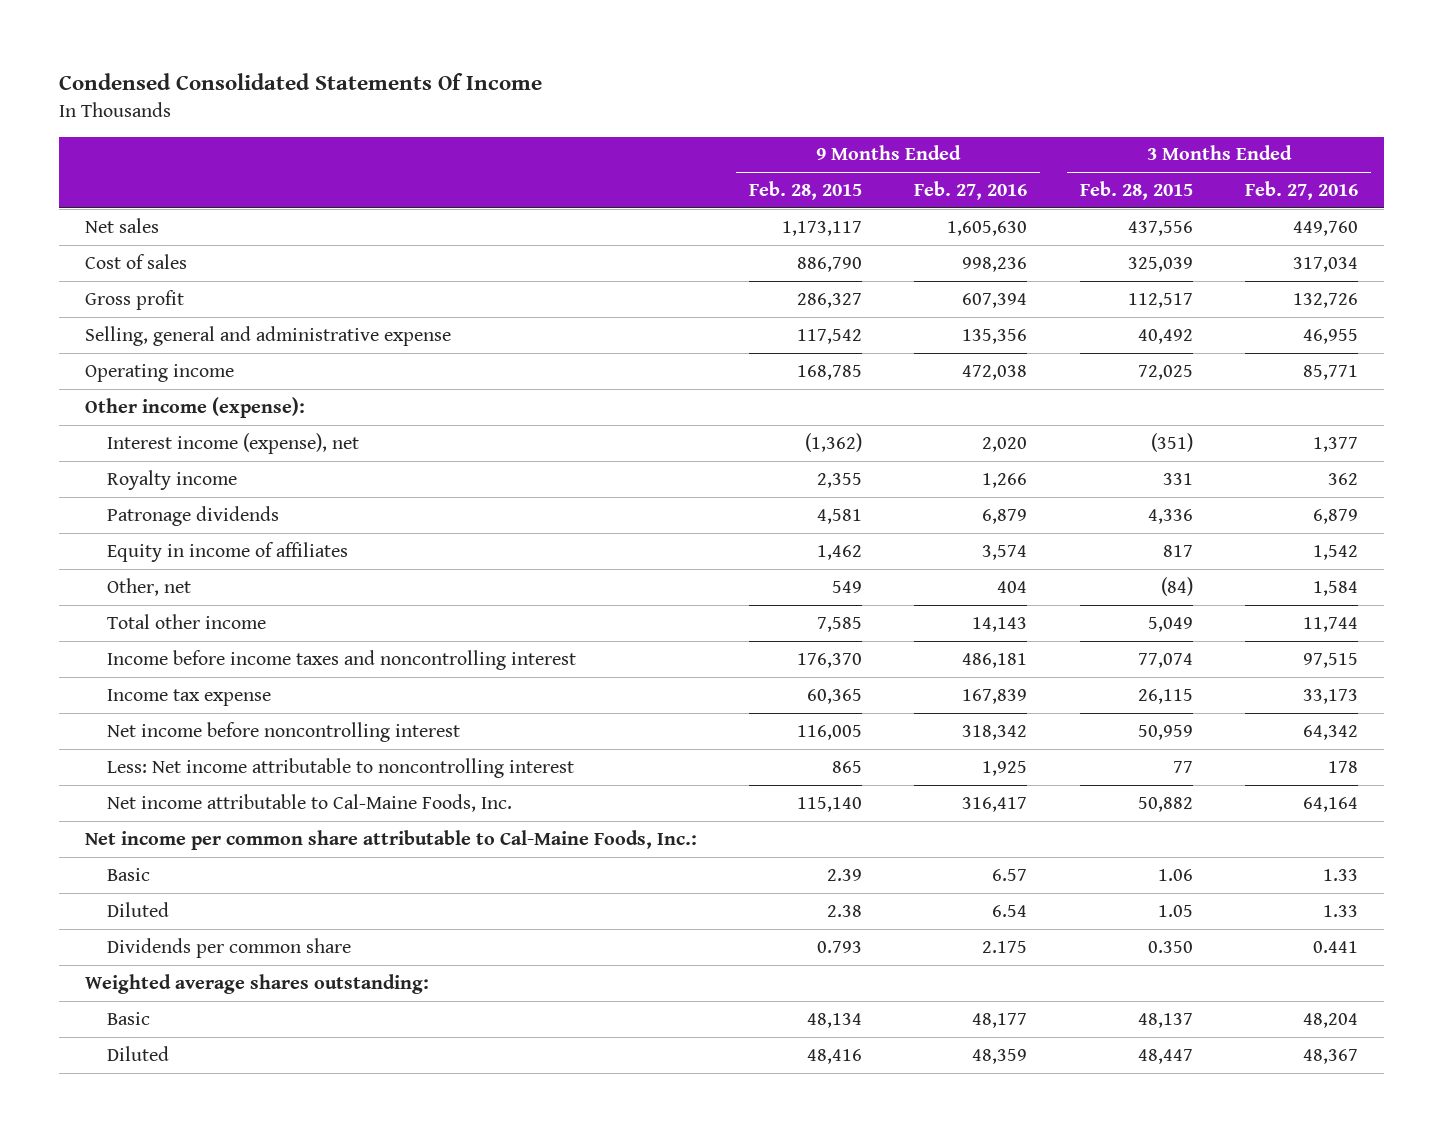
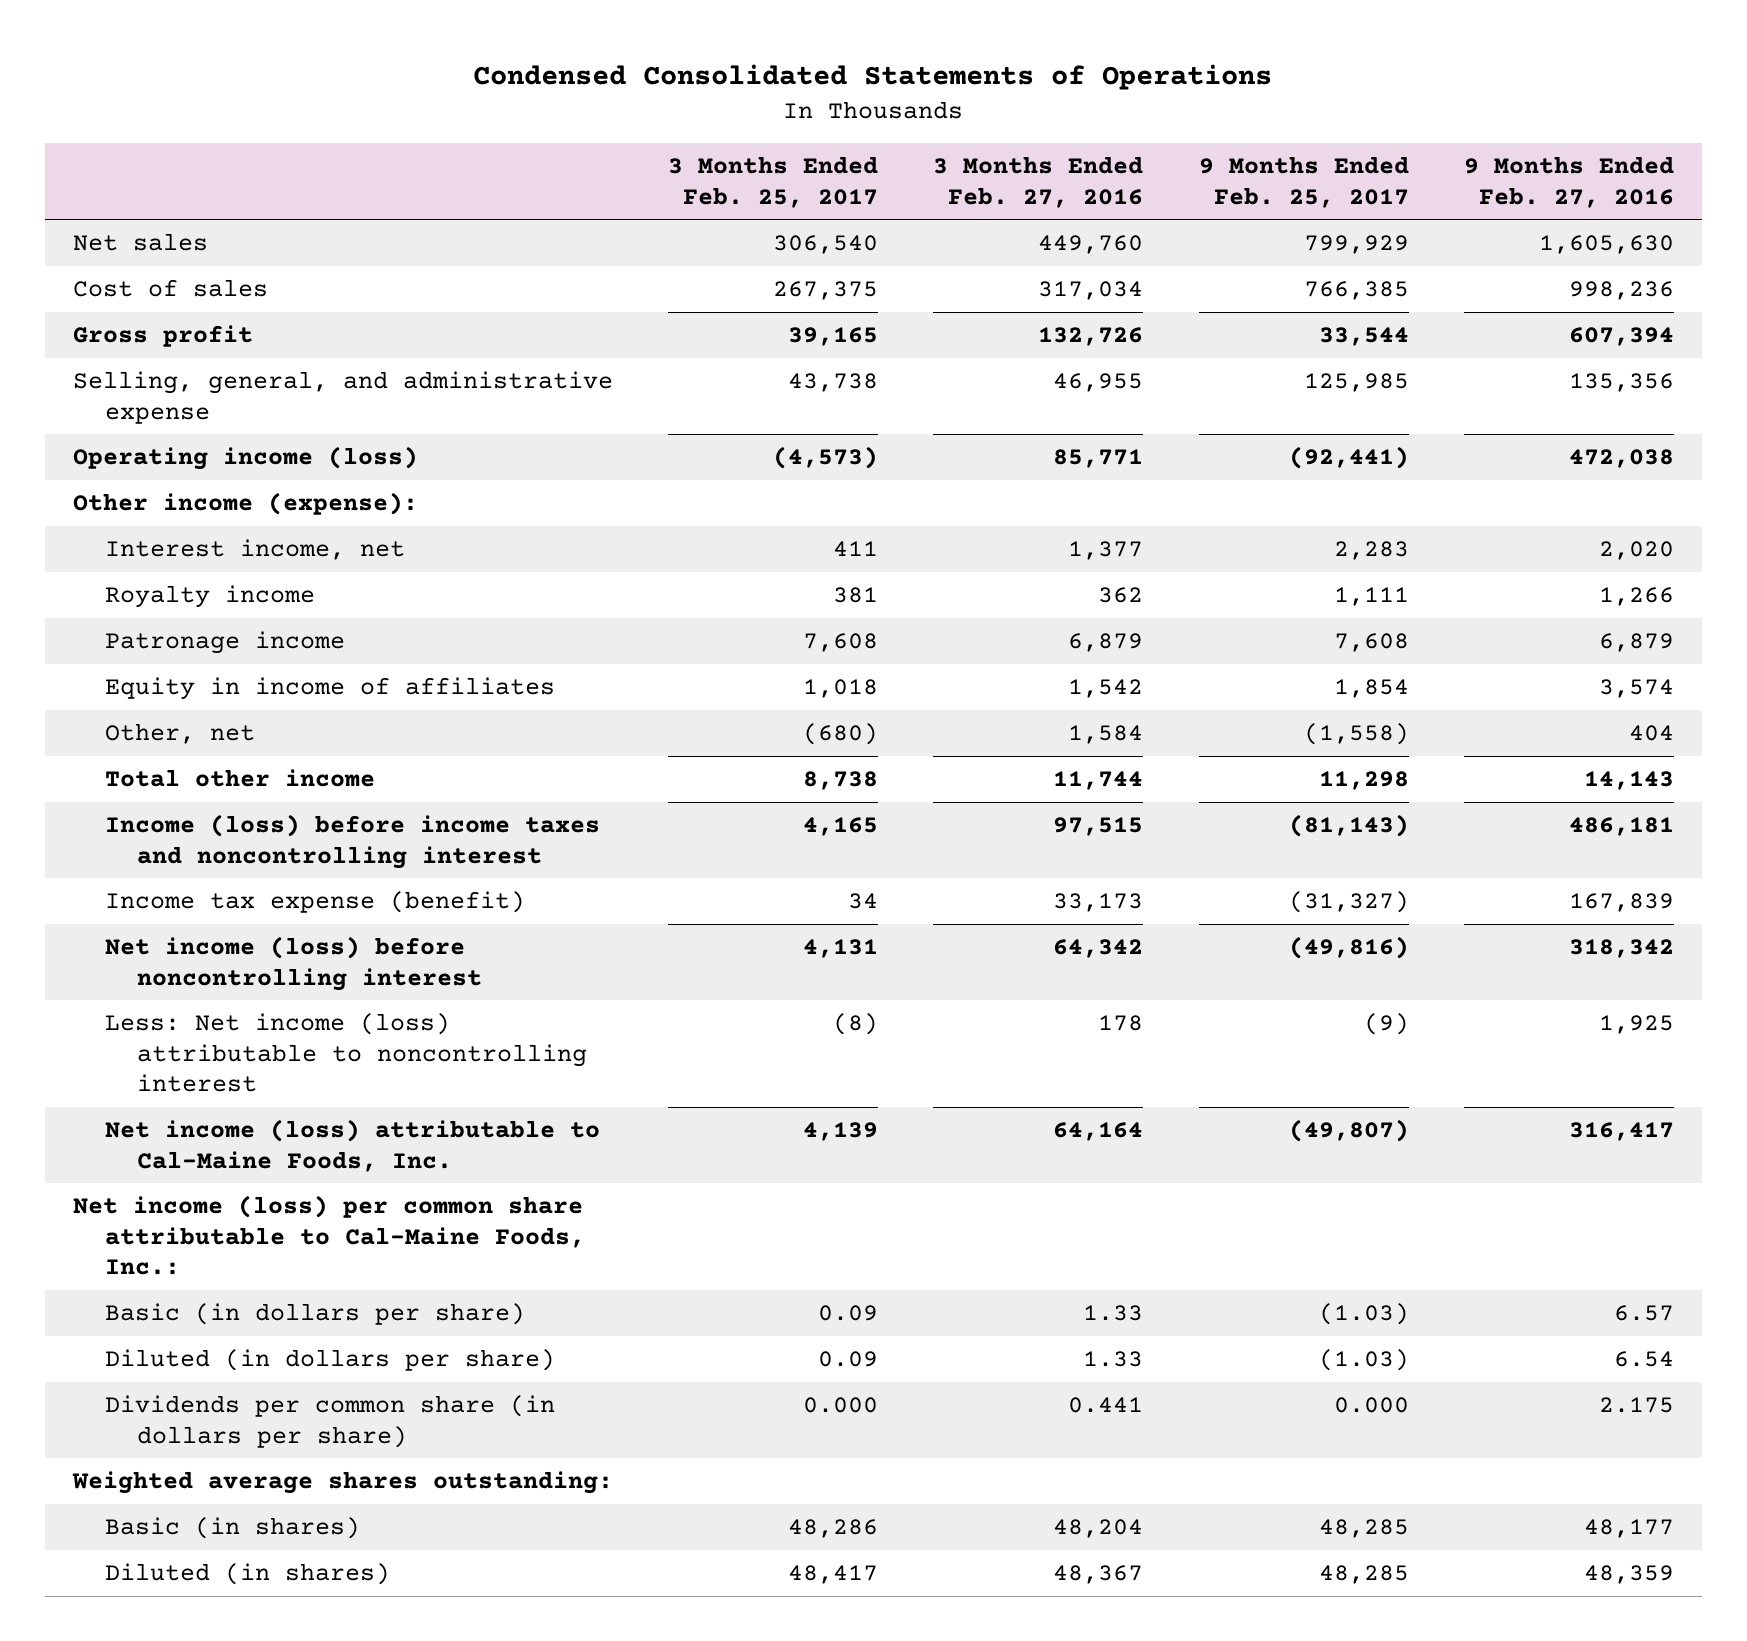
- Condensed Consolidated Statements Of Income
+ Condensed Consolidated Statements of Operations
- | 9 Months Ended Feb. 28, 2015 | 9 Months Ended Feb. 27, 2016 | 3 Months Ended Feb. 28, 2015 | 3 Months Ended Feb. 27, 2016
+ | 3 Months Ended Feb. 25, 2017 | 3 Months Ended Feb. 27, 2016 | 9 Months Ended Feb. 25, 2017 | 9 Months Ended Feb. 27, 2016
- Selling, general and administrative expense | 117,542 | 135,356 | 40,492 | 46,955
- Operating income | 168,785 | 472,038 | 72,025 | 85,771
+ Selling, general, and administrative expense | 43,738 | 46,955 | 125,985 | 135,356
+ Operating income (loss) | (4,573) | 85,771 | (92,441) | 472,038
- Interest income (expense), net | (1,362) | 2,020 | (351) | 1,377
+ Interest income, net | 411 | 1,377 | 2,283 | 2,020
- Patronage dividends | 4,581 | 6,879 | 4,336 | 6,879
+ Patronage income | 7,608 | 6,879 | 7,608 | 6,879
- Income before income taxes and noncontrolling interest | 176,370 | 486,181 | 77,074 | 97,515
- Income tax expense | 60,365 | 167,839 | 26,115 | 33,173
- Net income before noncontrolling interest | 116,005 | 318,342 | 50,959 | 64,342
- Less: Net income attributable to noncontrolling interest | 865 | 1,925 | 77 | 178
- Net income attributable to Cal-Maine Foods, Inc. | 115,140 | 316,417 | 50,882 | 64,164
- Net income per common share attributable to Cal-Maine Foods, Inc.:
- Basic | 2.39 | 6.57 | 1.06 | 1.33
- Diluted | 2.38 | 6.54 | 1.05 | 1.33
- Dividends per common share | 0.793 | 2.175 | 0.350 | 0.441
+ Income (loss) before income taxes and noncontrolling interest | 4,165 | 97,515 | (81,143) | 486,181
+ Income tax expense (benefit) | 34 | 33,173 | (31,327) | 167,839
+ Net income (loss) before noncontrolling interest | 4,131 | 64,342 | (49,816) | 318,342
+ Less: Net income (loss) attributable to noncontrolling interest | (8) | 178 | (9) | 1,925
+ Net income (loss) attributable to Cal-Maine Foods, Inc. | 4,139 | 64,164 | (49,807) | 316,417
+ Net income (loss) per common share attributable to Cal-Maine Foods, Inc.:
+ Basic (in dollars per share) | 0.09 | 1.33 | (1.03) | 6.57
+ Diluted (in dollars per share) | 0.09 | 1.33 | (1.03) | 6.54
+ Dividends per common share (in dollars per share) | 0.000 | 0.441 | 0.000 | 2.175
- Basic | 48,134 | 48,177 | 48,137 | 48,204
- Diluted | 48,416 | 48,359 | 48,447 | 48,367
+ Basic (in shares) | 48,286 | 48,204 | 48,285 | 48,177
+ Diluted (in shares) | 48,417 | 48,367 | 48,285 | 48,359

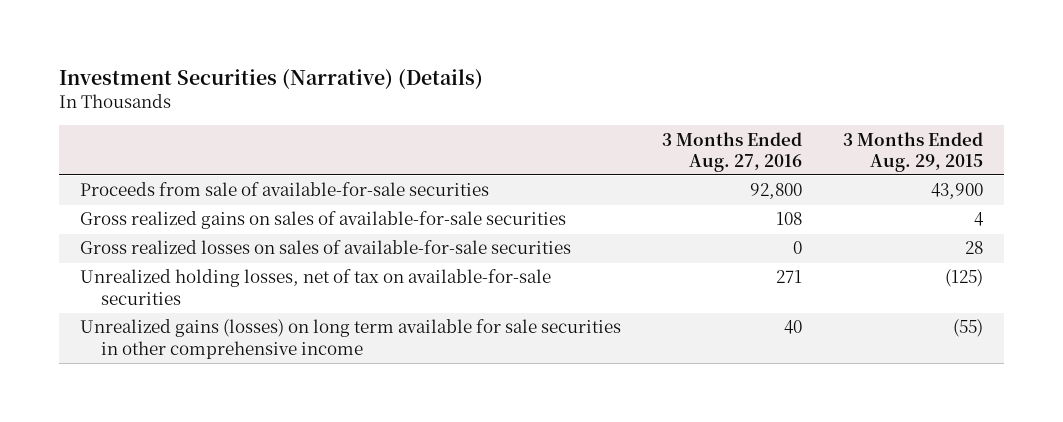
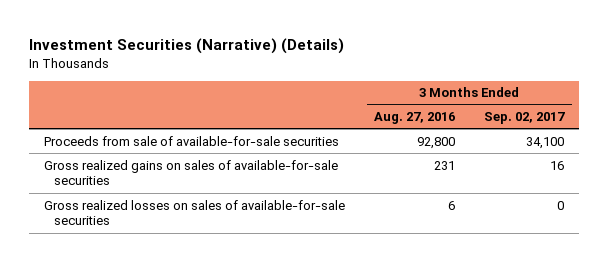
- | 3 Months Ended Aug. 27, 2016 | 3 Months Ended Aug. 29, 2015
+ | 3 Months Ended Aug. 27, 2016 | 3 Months Ended Sep. 02, 2017
- Gross realized gains on sales of available-for-sale securities | 108 | 4
- Gross realized losses on sales of available-for-sale securities | 0 | 28
- Unrealized holding losses, net of tax on available-for-sale securities | 271 | (125)
- Unrealized gains (losses) on long term available for sale securities in other comprehensive income | 40 | (55)
+ Gross realized gains on sales of available-for-sale securities | 231 | 16
+ Gross realized losses on sales of available-for-sale securities | 6 | 0

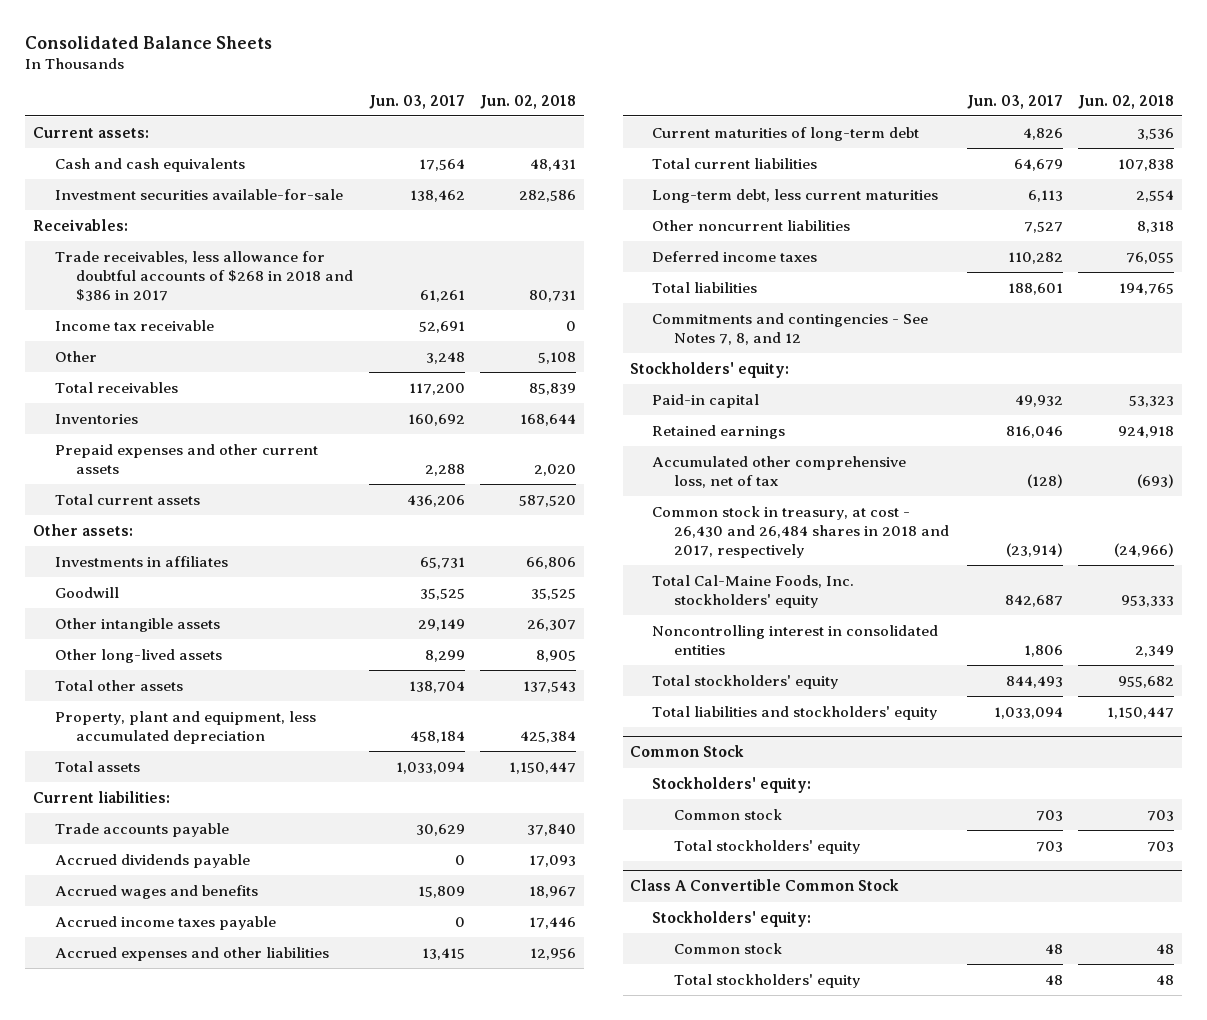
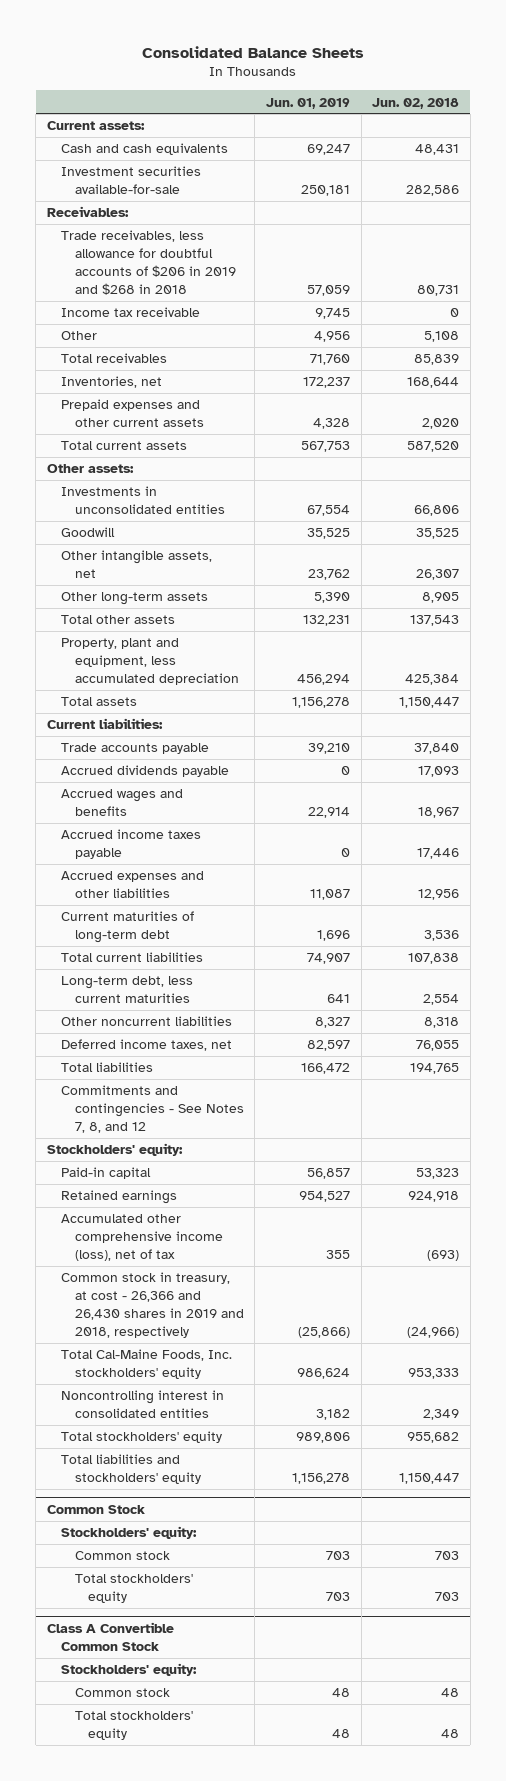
- | Jun. 03, 2017 | Jun. 02, 2018
+ | Jun. 01, 2019 | Jun. 02, 2018
- Trade receivables, less allowance for doubtful accounts of $268 in 2018 and $386 in 2017 | 61,261 | 80,731
+ Trade receivables, less allowance for doubtful accounts of $206 in 2019 and $268 in 2018 | 57,059 | 80,731
- Inventories | 160,692 | 168,644
+ Inventories, net | 172,237 | 168,644
- Investments in affiliates | 65,731 | 66,806
+ Investments in unconsolidated entities | 67,554 | 66,806
- Other intangible assets | 29,149 | 26,307
- Other long-lived assets | 8,299 | 8,905
+ Other intangible assets, net | 23,762 | 26,307
+ Other long-term assets | 5,390 | 8,905
- Deferred income taxes | 110,282 | 76,055
+ Deferred income taxes, net | 82,597 | 76,055
- Accumulated other comprehensive loss, net of tax | (128) | (693)
- Common stock in treasury, at cost - 26,430 and 26,484 shares in 2018 and 2017, respectively | (23,914) | (24,966)
+ Accumulated other comprehensive income (loss), net of tax | 355 | (693)
+ Common stock in treasury, at cost - 26,366 and 26,430 shares in 2019 and 2018, respectively | (25,866) | (24,966)

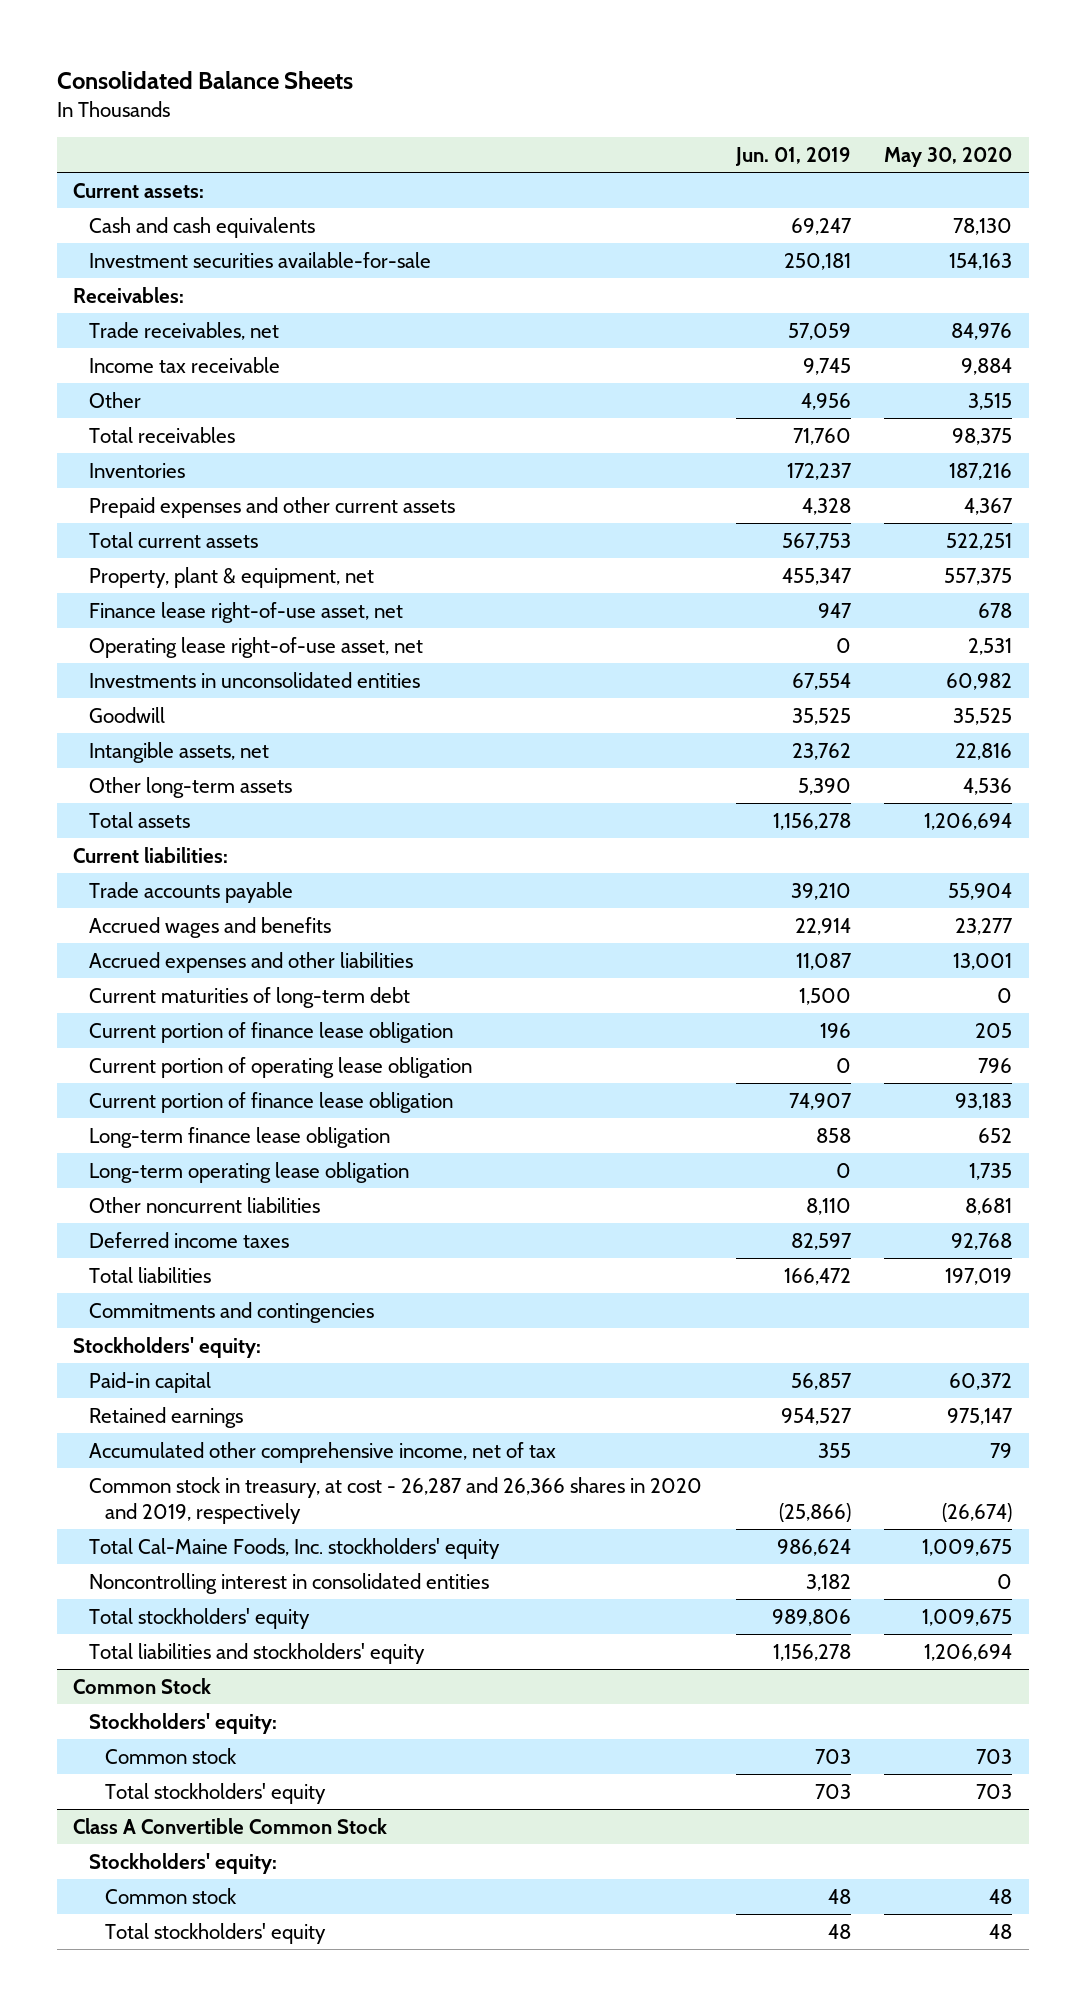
- | Jun. 01, 2019 | Jun. 02, 2018
+ | Jun. 01, 2019 | May 30, 2020
- Trade receivables, less allowance for doubtful accounts of $206 in 2019 and $268 in 2018 | 57,059 | 80,731
+ Trade receivables, net | 57,059 | 84,976
- Inventories, net | 172,237 | 168,644
+ Inventories | 172,237 | 187,216
- Other assets:
+ Property, plant & equipment, net | 455,347 | 557,375
+ Finance lease right-of-use asset, net | 947 | 678
+ Operating lease right-of-use asset, net | 0 | 2,531
- Other intangible assets, net | 23,762 | 26,307
+ Intangible assets, net | 23,762 | 22,816
- Total other assets | 132,231 | 137,543
- Property, plant and equipment, less accumulated depreciation | 456,294 | 425,384
- Accrued dividends payable | 0 | 17,093
- Accrued income taxes payable | 0 | 17,446
- Current maturities of long-term debt | 1,696 | 3,536
- Total current liabilities | 74,907 | 107,838
- Long-term debt, less current maturities | 641 | 2,554
- Other noncurrent liabilities | 8,327 | 8,318
- Deferred income taxes, net | 82,597 | 76,055
+ Current maturities of long-term debt | 1,500 | 0
+ Current portion of finance lease obligation | 196 | 205
+ Current portion of operating lease obligation | 0 | 796
+ Current portion of finance lease obligation | 74,907 | 93,183
+ Long-term finance lease obligation | 858 | 652
+ Long-term operating lease obligation | 0 | 1,735
+ Other noncurrent liabilities | 8,110 | 8,681
+ Deferred income taxes | 82,597 | 92,768
- Commitments and contingencies - See Notes 7, 8, and 12
+ Commitments and contingencies
- Accumulated other comprehensive income (loss), net of tax | 355 | (693)
- Common stock in treasury, at cost - 26,366 and 26,430 shares in 2019 and 2018, respectively | (25,866) | (24,966)
+ Accumulated other comprehensive income, net of tax | 355 | 79
+ Common stock in treasury, at cost - 26,287 and 26,366 shares in 2020 and 2019, respectively | (25,866) | (26,674)

